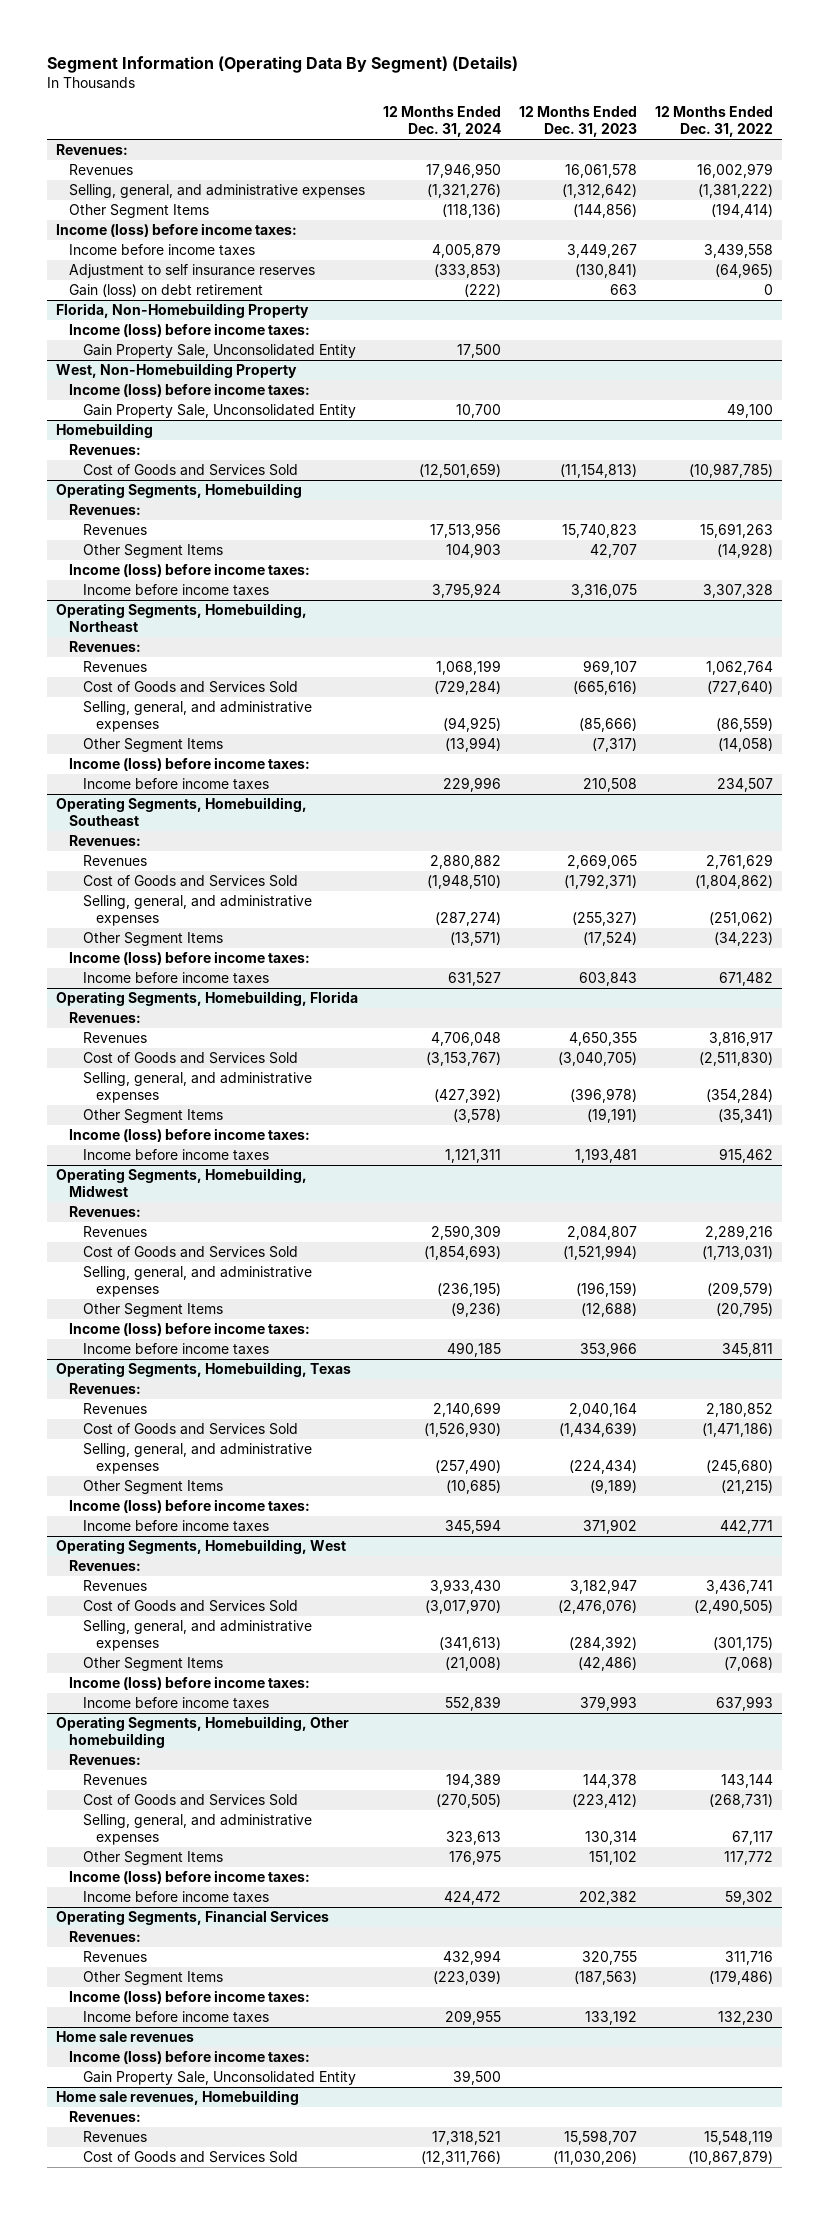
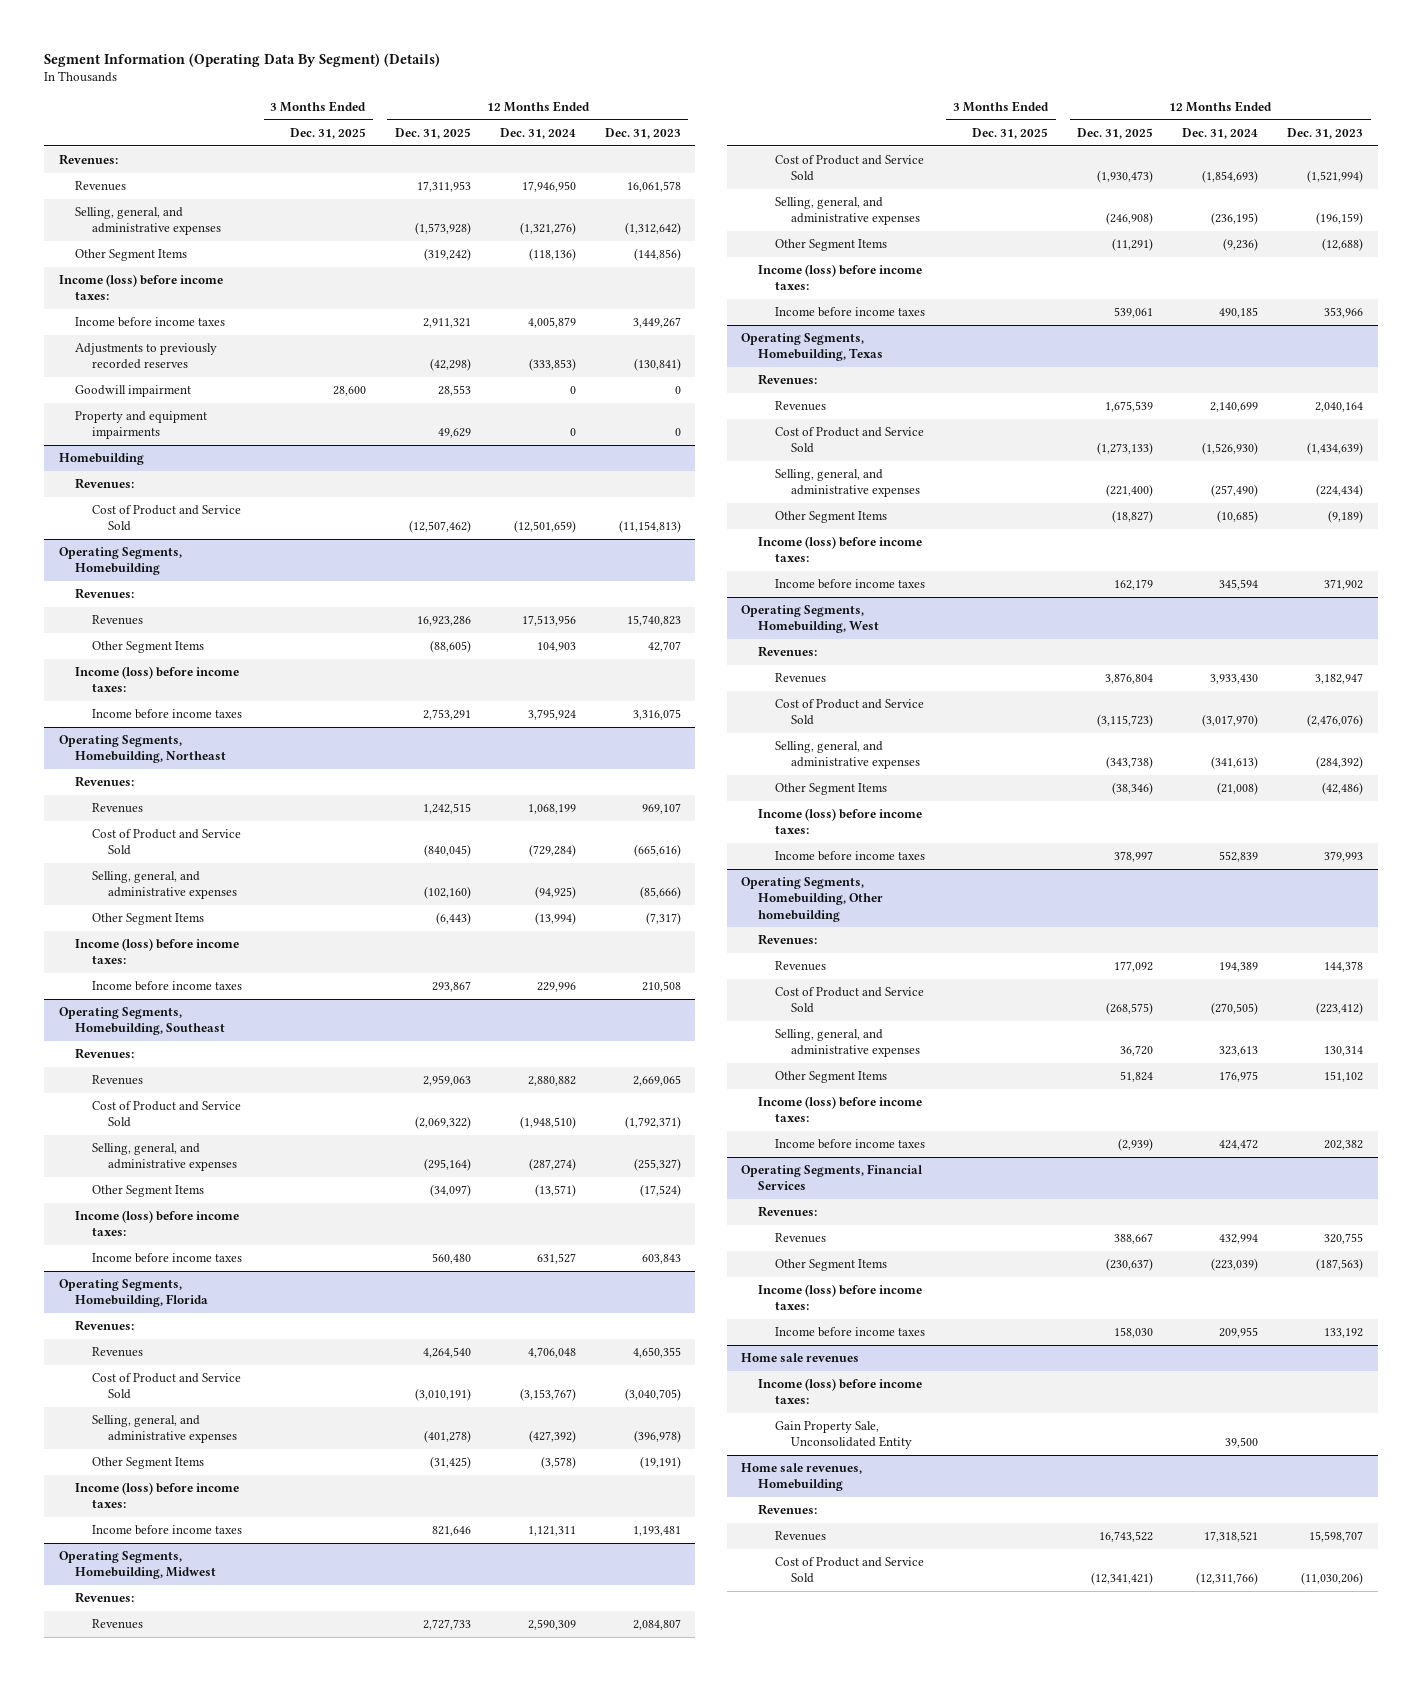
- | 12 Months Ended Dec. 31, 2024 | 12 Months Ended Dec. 31, 2023 | 12 Months Ended Dec. 31, 2022
+ | 3 Months Ended Dec. 31, 2025 | 12 Months Ended Dec. 31, 2025 | 12 Months Ended Dec. 31, 2024 | 12 Months Ended Dec. 31, 2023
- Adjustment to self insurance reserves | (333,853) | (130,841) | (64,965)
- Gain (loss) on debt retirement | (222) | 663 | 0
- Florida, Non-Homebuilding Property
- Income (loss) before income taxes:
- Gain Property Sale, Unconsolidated Entity | 17,500 | |
- West, Non-Homebuilding Property
- Income (loss) before income taxes:
- Gain Property Sale, Unconsolidated Entity | 10,700 | | 49,100
+ Adjustments to previously recorded reserves | | (42,298) | (333,853) | (130,841)
+ Goodwill impairment | 28,600 | 28,553 | 0 | 0
+ Property and equipment impairments | | 49,629 | 0 | 0
@ Homebuilding
- Cost of Goods and Services Sold | (12,501,659) | (11,154,813) | (10,987,785)
+ Cost of Product and Service Sold | | (12,507,462) | (12,501,659) | (11,154,813)
@ Operating Segments, Homebuilding, Northeast
- Cost of Goods and Services Sold | (729,284) | (665,616) | (727,640)
+ Cost of Product and Service Sold | | (840,045) | (729,284) | (665,616)
@ Operating Segments, Homebuilding, Southeast
- Cost of Goods and Services Sold | (1,948,510) | (1,792,371) | (1,804,862)
+ Cost of Product and Service Sold | | (2,069,322) | (1,948,510) | (1,792,371)
@ Operating Segments, Homebuilding, Florida
- Cost of Goods and Services Sold | (3,153,767) | (3,040,705) | (2,511,830)
+ Cost of Product and Service Sold | | (3,010,191) | (3,153,767) | (3,040,705)
@ Operating Segments, Homebuilding, Midwest
- Cost of Goods and Services Sold | (1,854,693) | (1,521,994) | (1,713,031)
+ Cost of Product and Service Sold | | (1,930,473) | (1,854,693) | (1,521,994)
@ Operating Segments, Homebuilding, Texas
- Cost of Goods and Services Sold | (1,526,930) | (1,434,639) | (1,471,186)
+ Cost of Product and Service Sold | | (1,273,133) | (1,526,930) | (1,434,639)
@ Operating Segments, Homebuilding, West
- Cost of Goods and Services Sold | (3,017,970) | (2,476,076) | (2,490,505)
+ Cost of Product and Service Sold | | (3,115,723) | (3,017,970) | (2,476,076)
@ Operating Segments, Homebuilding, Other homebuilding
- Cost of Goods and Services Sold | (270,505) | (223,412) | (268,731)
+ Cost of Product and Service Sold | | (268,575) | (270,505) | (223,412)
@ Home sale revenues, Homebuilding
- Cost of Goods and Services Sold | (12,311,766) | (11,030,206) | (10,867,879)
+ Cost of Product and Service Sold | | (12,341,421) | (12,311,766) | (11,030,206)

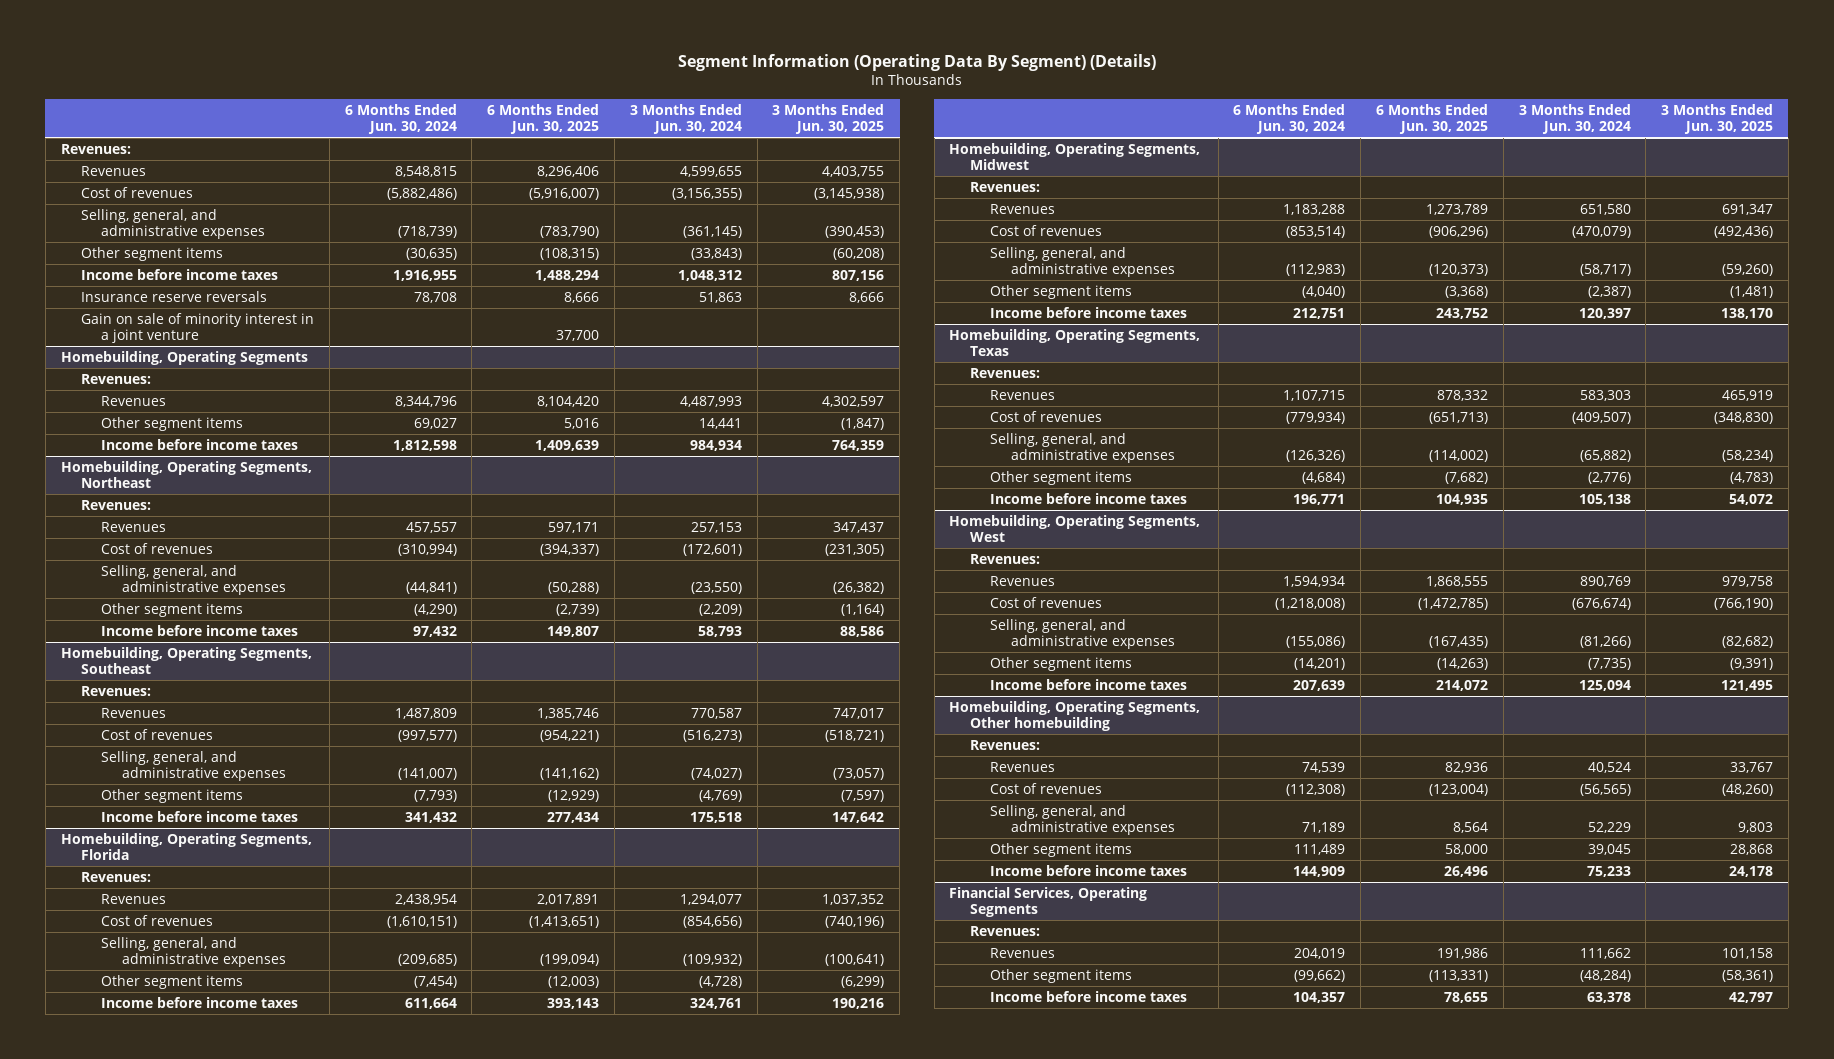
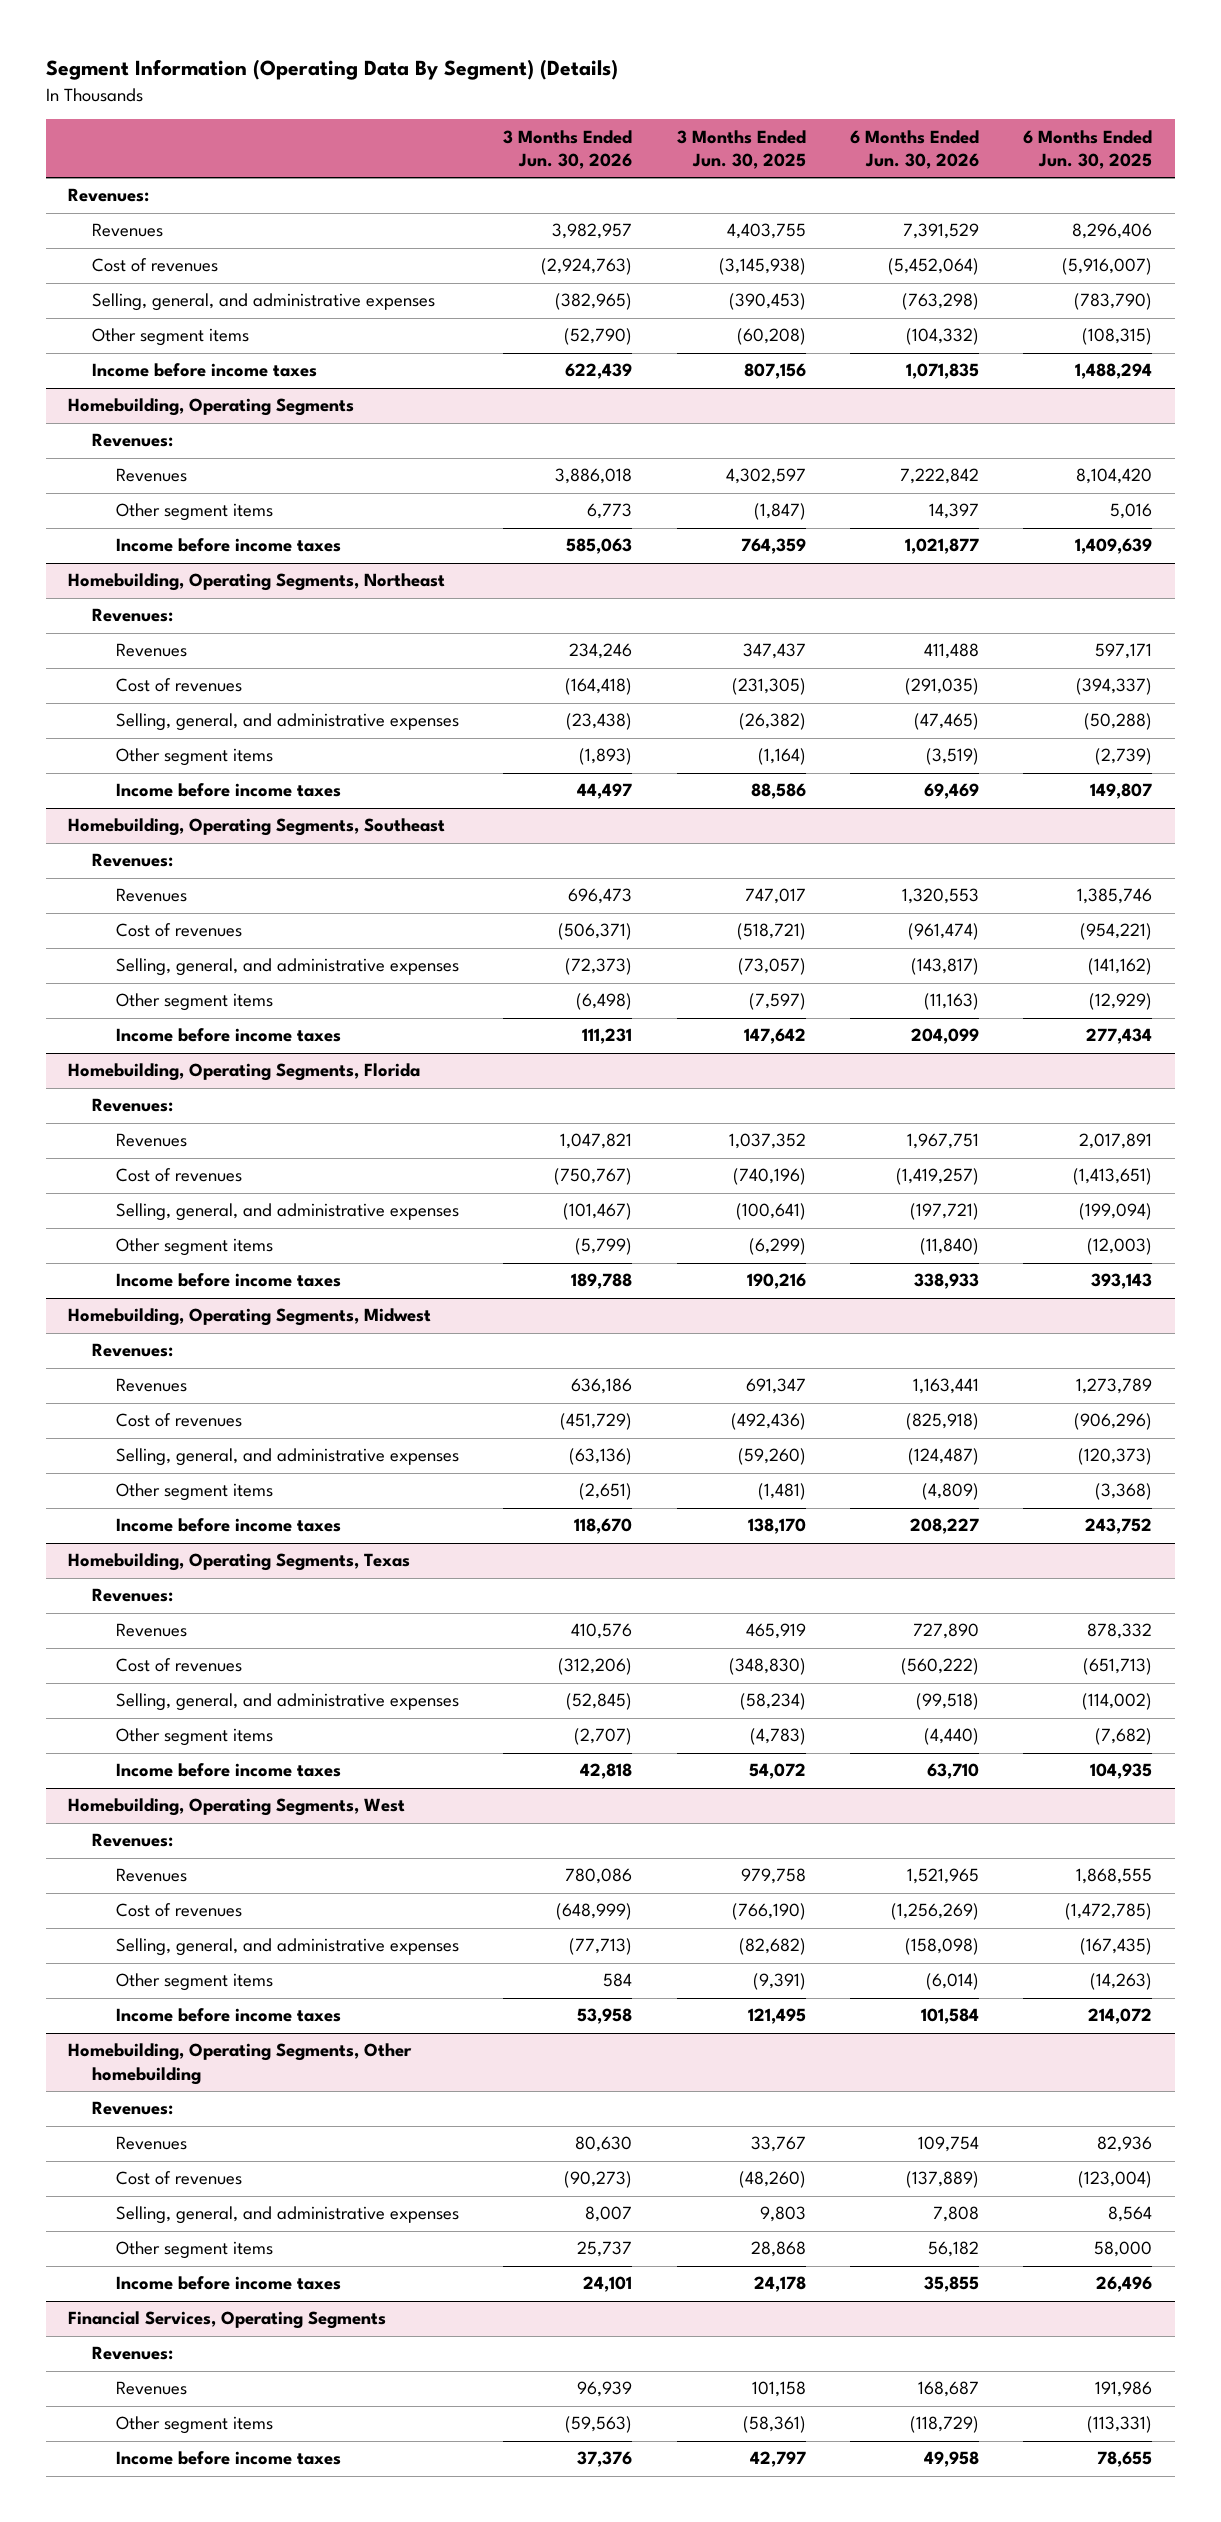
- | 6 Months Ended Jun. 30, 2024 | 6 Months Ended Jun. 30, 2025 | 3 Months Ended Jun. 30, 2024 | 3 Months Ended Jun. 30, 2025
+ | 3 Months Ended Jun. 30, 2026 | 3 Months Ended Jun. 30, 2025 | 6 Months Ended Jun. 30, 2026 | 6 Months Ended Jun. 30, 2025
- Insurance reserve reversals | 78,708 | 8,666 | 51,863 | 8,666
- Gain on sale of minority interest in a joint venture | | 37,700 | |

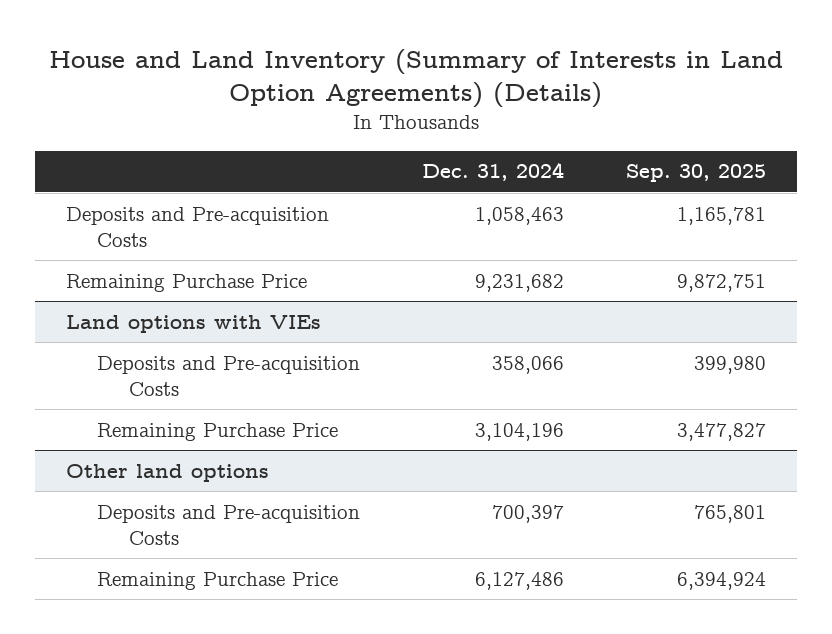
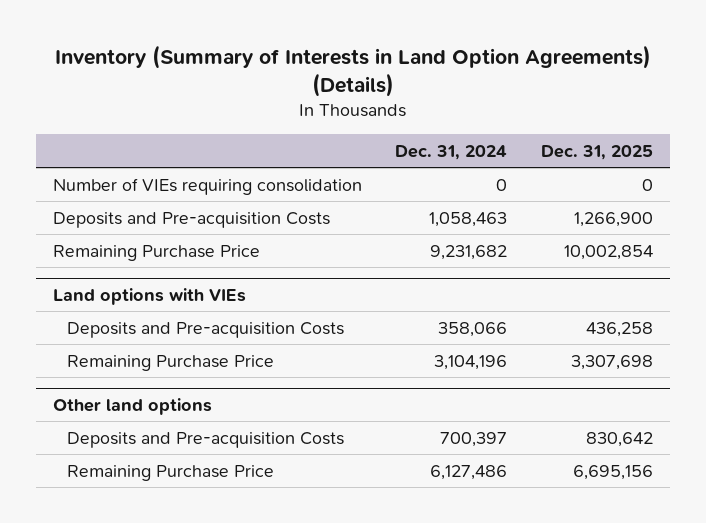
- House and Land Inventory (Summary of Interests in Land Option Agreements) (Details)
+ Inventory (Summary of Interests in Land Option Agreements) (Details)
- | Dec. 31, 2024 | Sep. 30, 2025
+ | Dec. 31, 2024 | Dec. 31, 2025
+ Number of VIEs requiring consolidation | 0 | 0

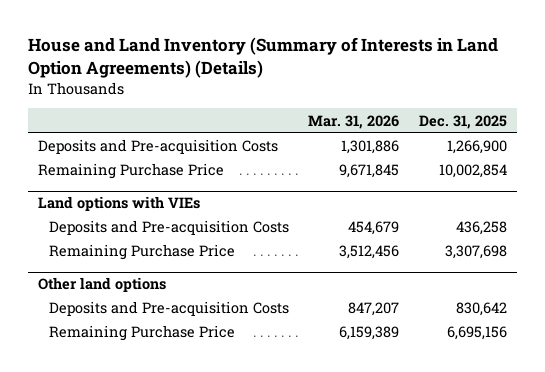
- Inventory (Summary of Interests in Land Option Agreements) (Details)
+ House and Land Inventory (Summary of Interests in Land Option Agreements) (Details)
- | Dec. 31, 2024 | Dec. 31, 2025
+ | Mar. 31, 2026 | Dec. 31, 2025
- Number of VIEs requiring consolidation | 0 | 0

